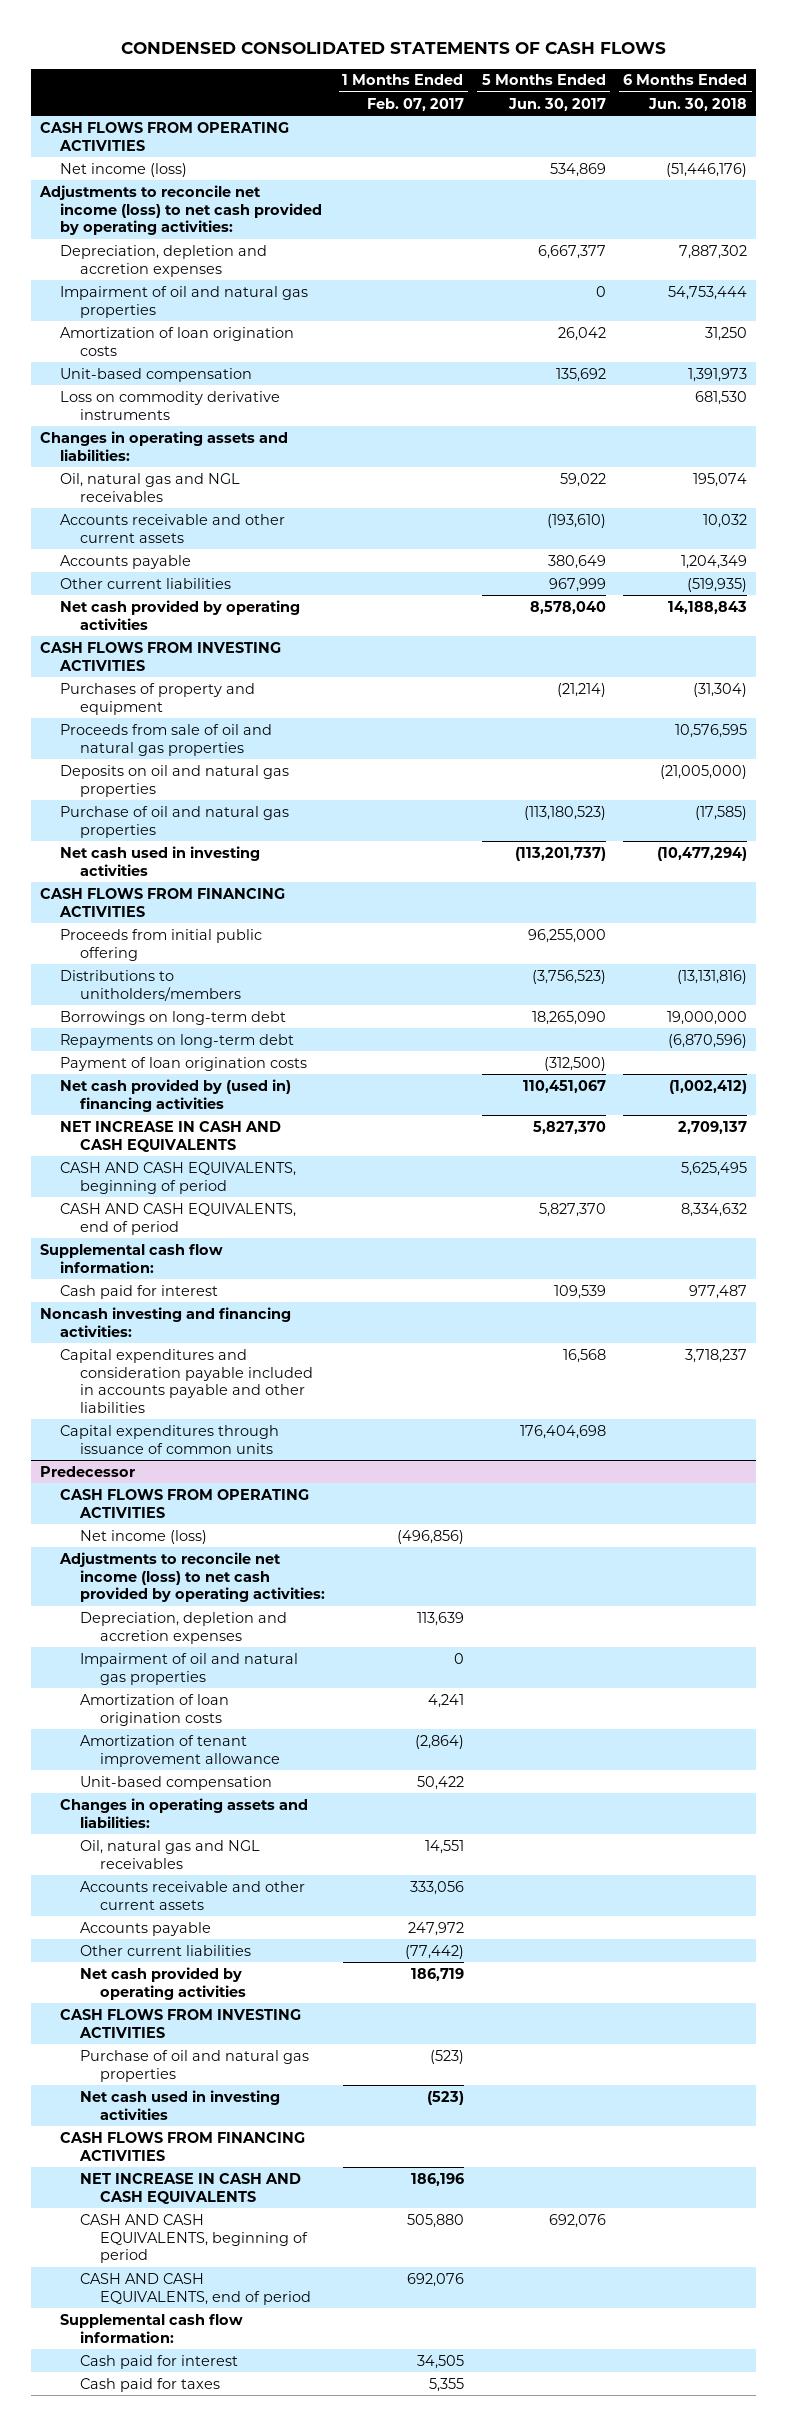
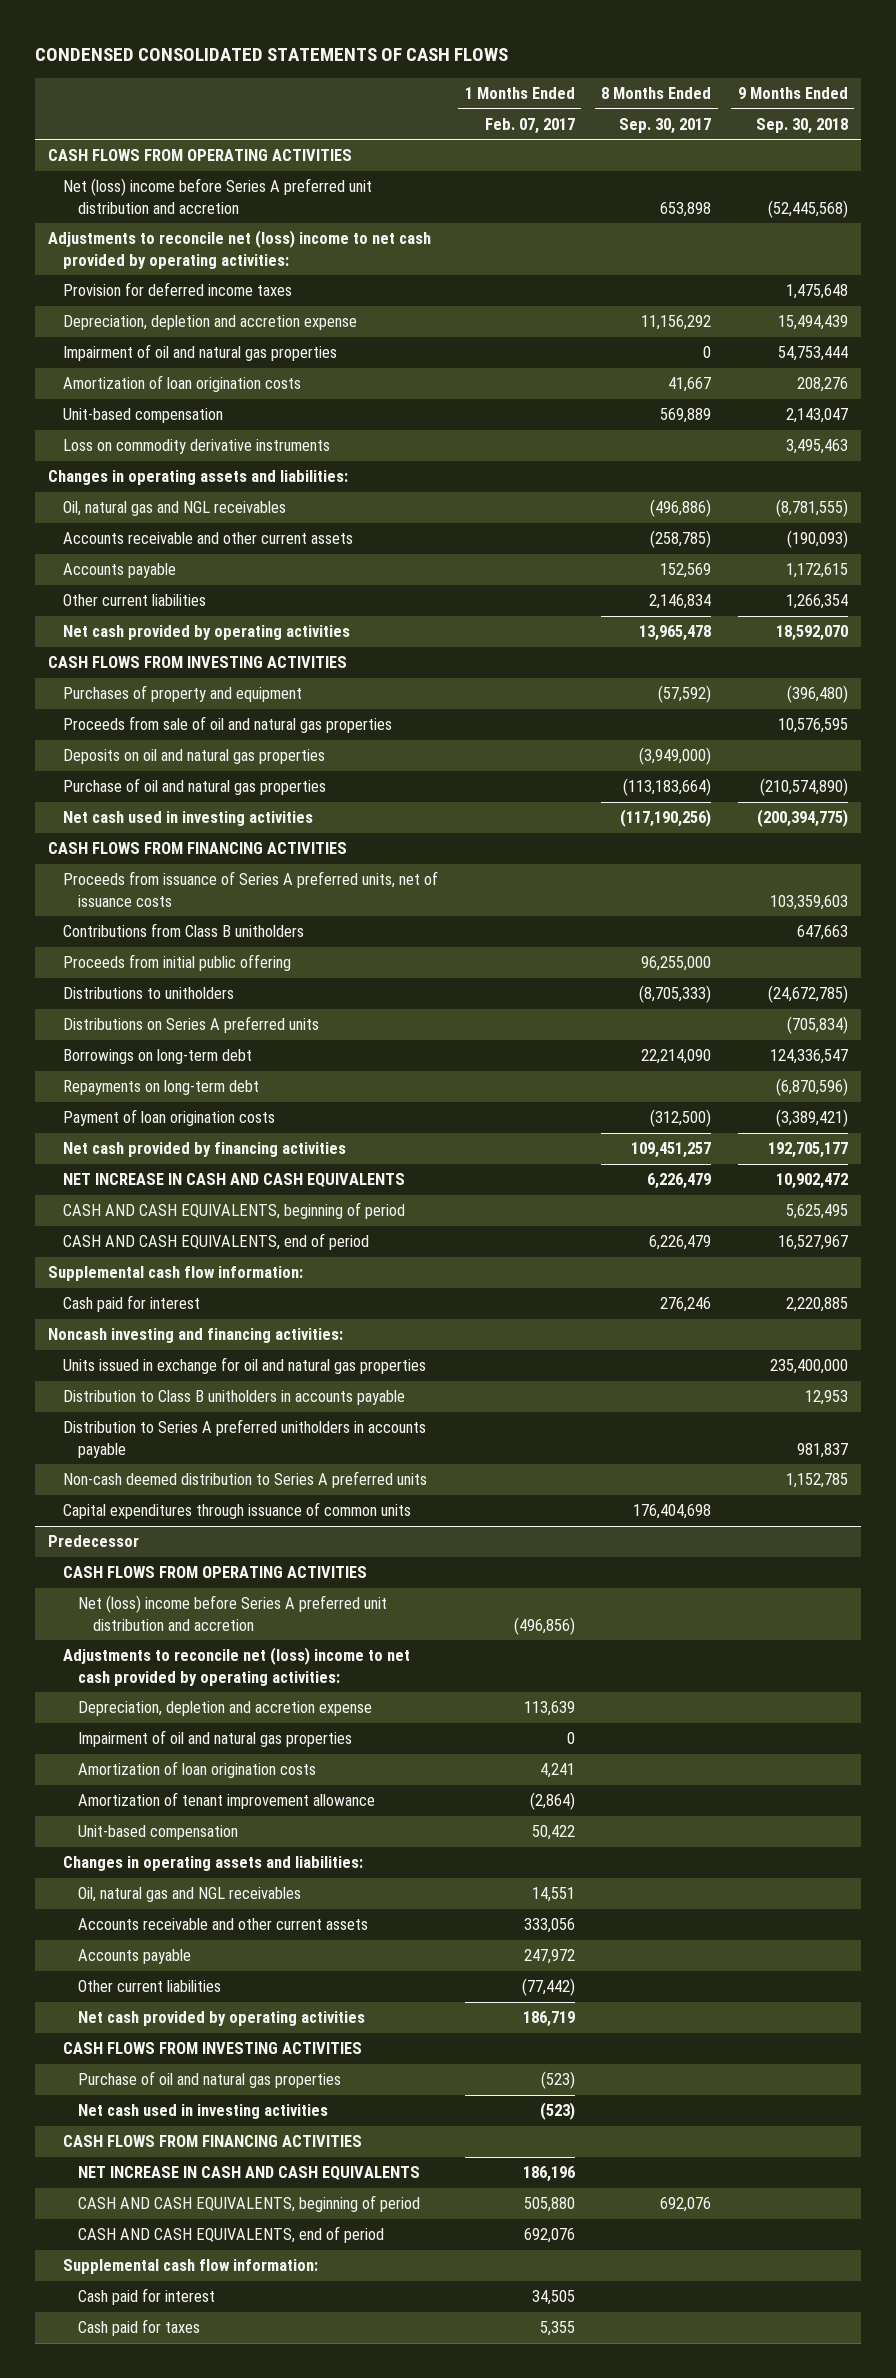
- | 1 Months Ended Feb. 07, 2017 | 5 Months Ended Jun. 30, 2017 | 6 Months Ended Jun. 30, 2018
+ | 1 Months Ended Feb. 07, 2017 | 8 Months Ended Sep. 30, 2017 | 9 Months Ended Sep. 30, 2018
- Net income (loss) | | 534,869 | (51,446,176)
- Adjustments to reconcile net income (loss) to net cash provided by operating activities:
- Depreciation, depletion and accretion expenses | | 6,667,377 | 7,887,302
+ Net (loss) income before Series A preferred unit distribution and accretion | | 653,898 | (52,445,568)
+ Adjustments to reconcile net (loss) income to net cash provided by operating activities:
+ Provision for deferred income taxes | | | 1,475,648
+ Depreciation, depletion and accretion expense | | 11,156,292 | 15,494,439
+ Proceeds from issuance of Series A preferred units, net of issuance costs | | | 103,359,603
+ Contributions from Class B unitholders | | | 647,663
- Distributions to unitholders/members | | (3,756,523) | (13,131,816)
+ Distributions to unitholders | | (8,705,333) | (24,672,785)
+ Distributions on Series A preferred units | | | (705,834)
- Net cash provided by (used in) financing activities | | 110,451,067 | (1,002,412)
+ Net cash provided by financing activities | | 109,451,257 | 192,705,177
- Capital expenditures and consideration payable included in accounts payable and other liabilities | | 16,568 | 3,718,237
+ Units issued in exchange for oil and natural gas properties | | | 235,400,000
+ Distribution to Class B unitholders in accounts payable | | | 12,953
+ Distribution to Series A preferred unitholders in accounts payable | | | 981,837
+ Non-cash deemed distribution to Series A preferred units | | | 1,152,785
@ Predecessor
- Net income (loss) | (496,856) | |
- Adjustments to reconcile net income (loss) to net cash provided by operating activities:
- Depreciation, depletion and accretion expenses | 113,639 | |
+ Net (loss) income before Series A preferred unit distribution and accretion | (496,856) | |
+ Adjustments to reconcile net (loss) income to net cash provided by operating activities:
+ Depreciation, depletion and accretion expense | 113,639 | |

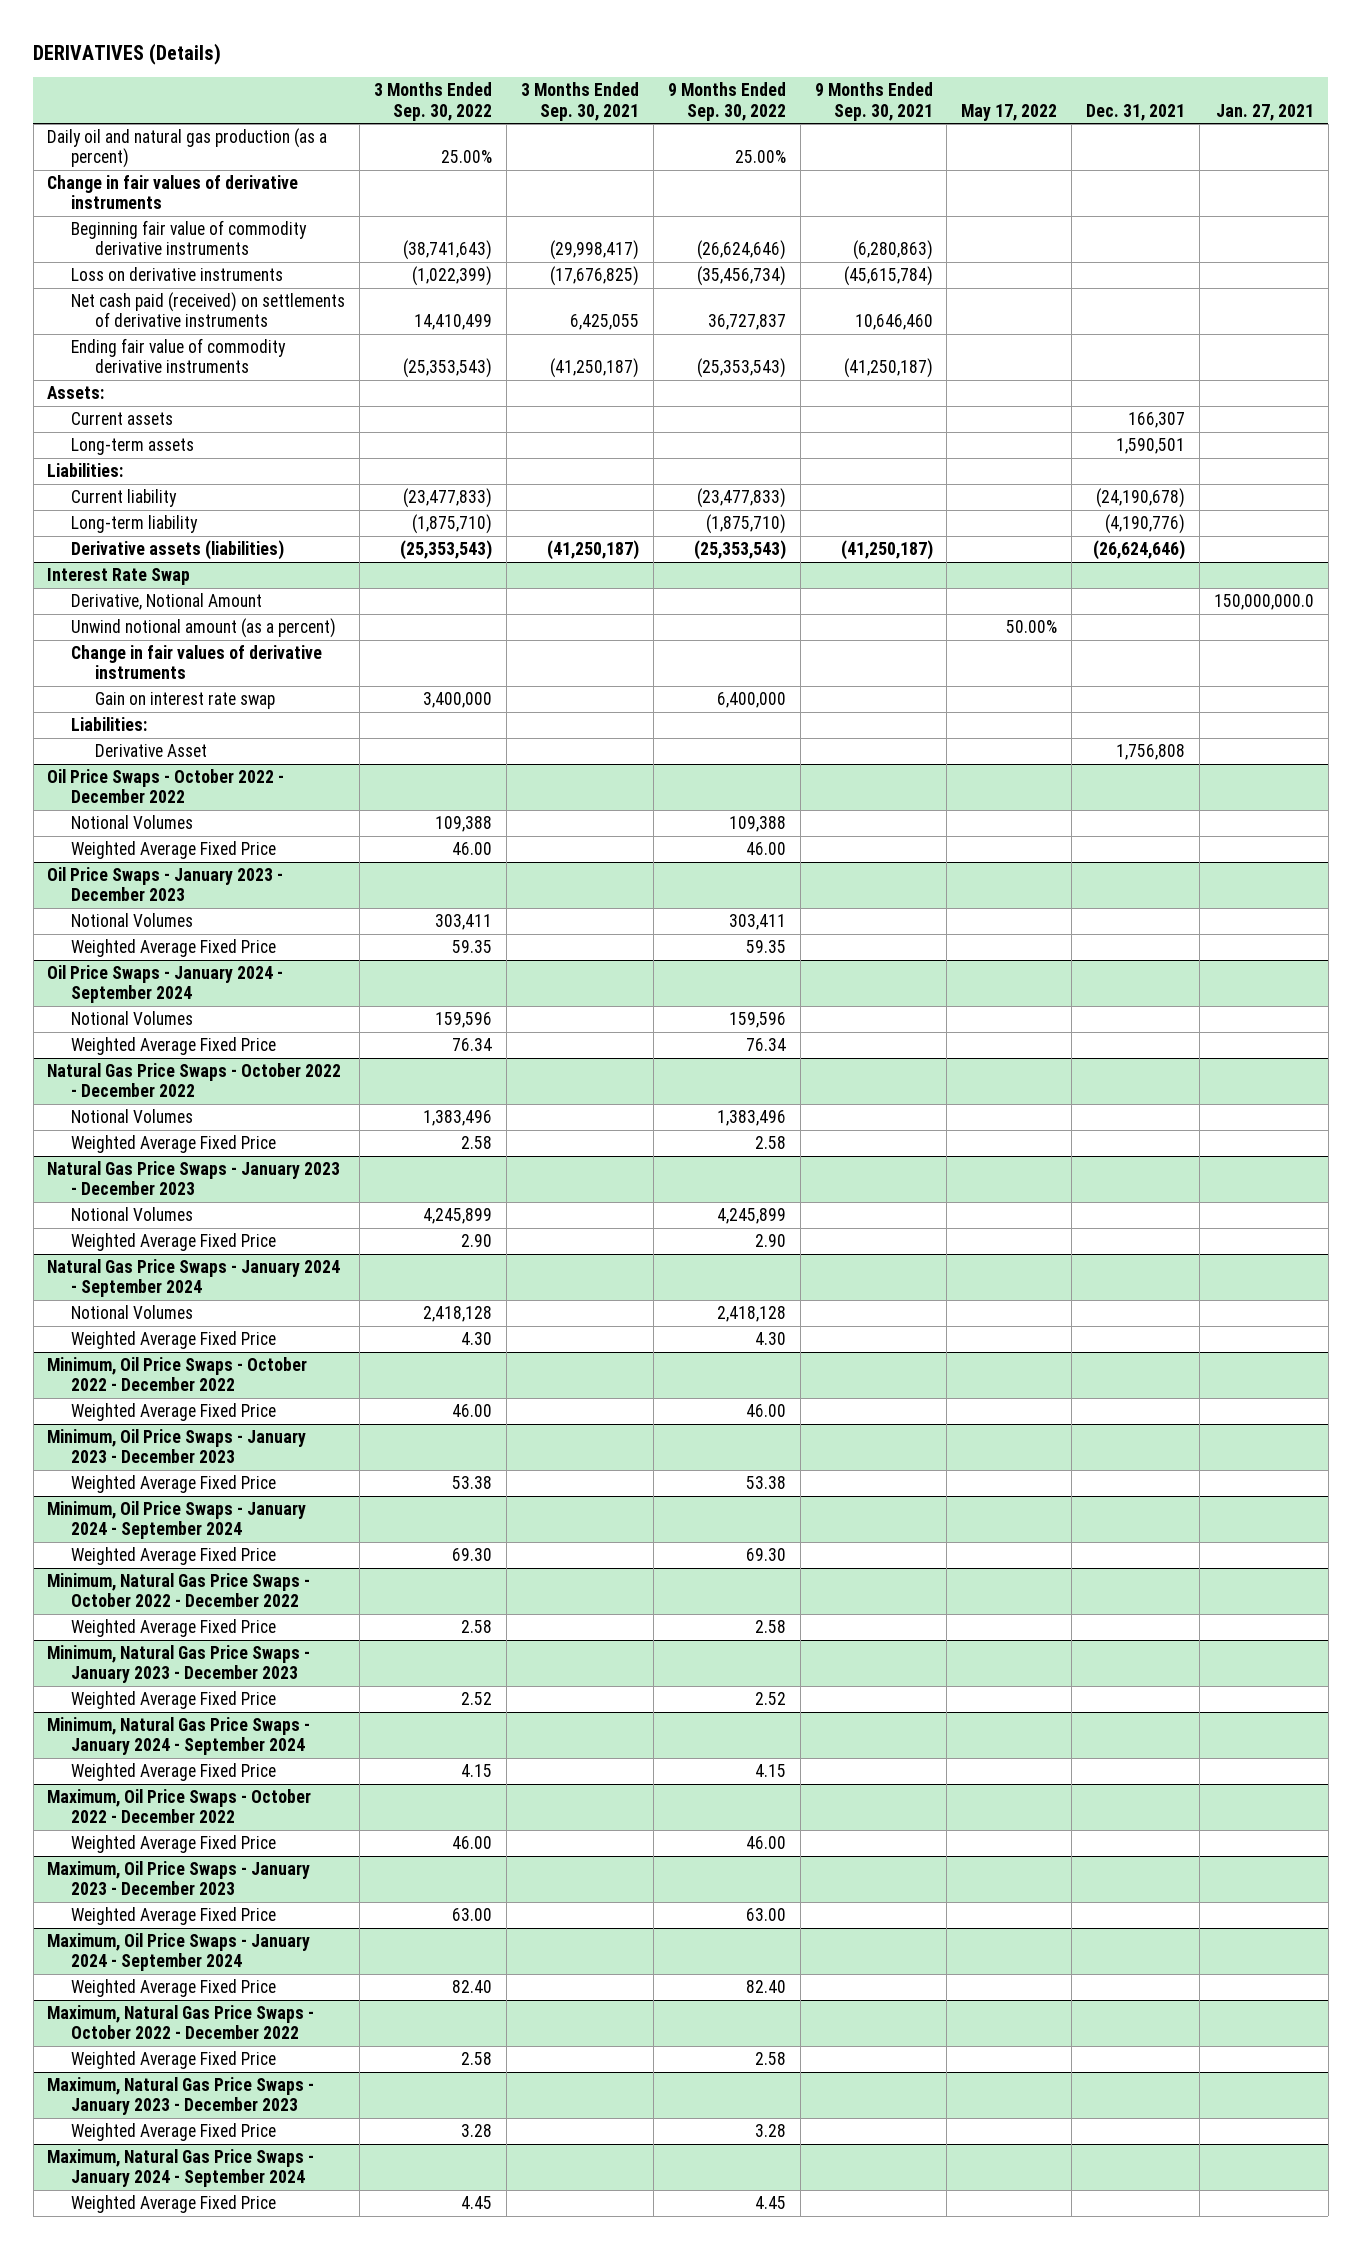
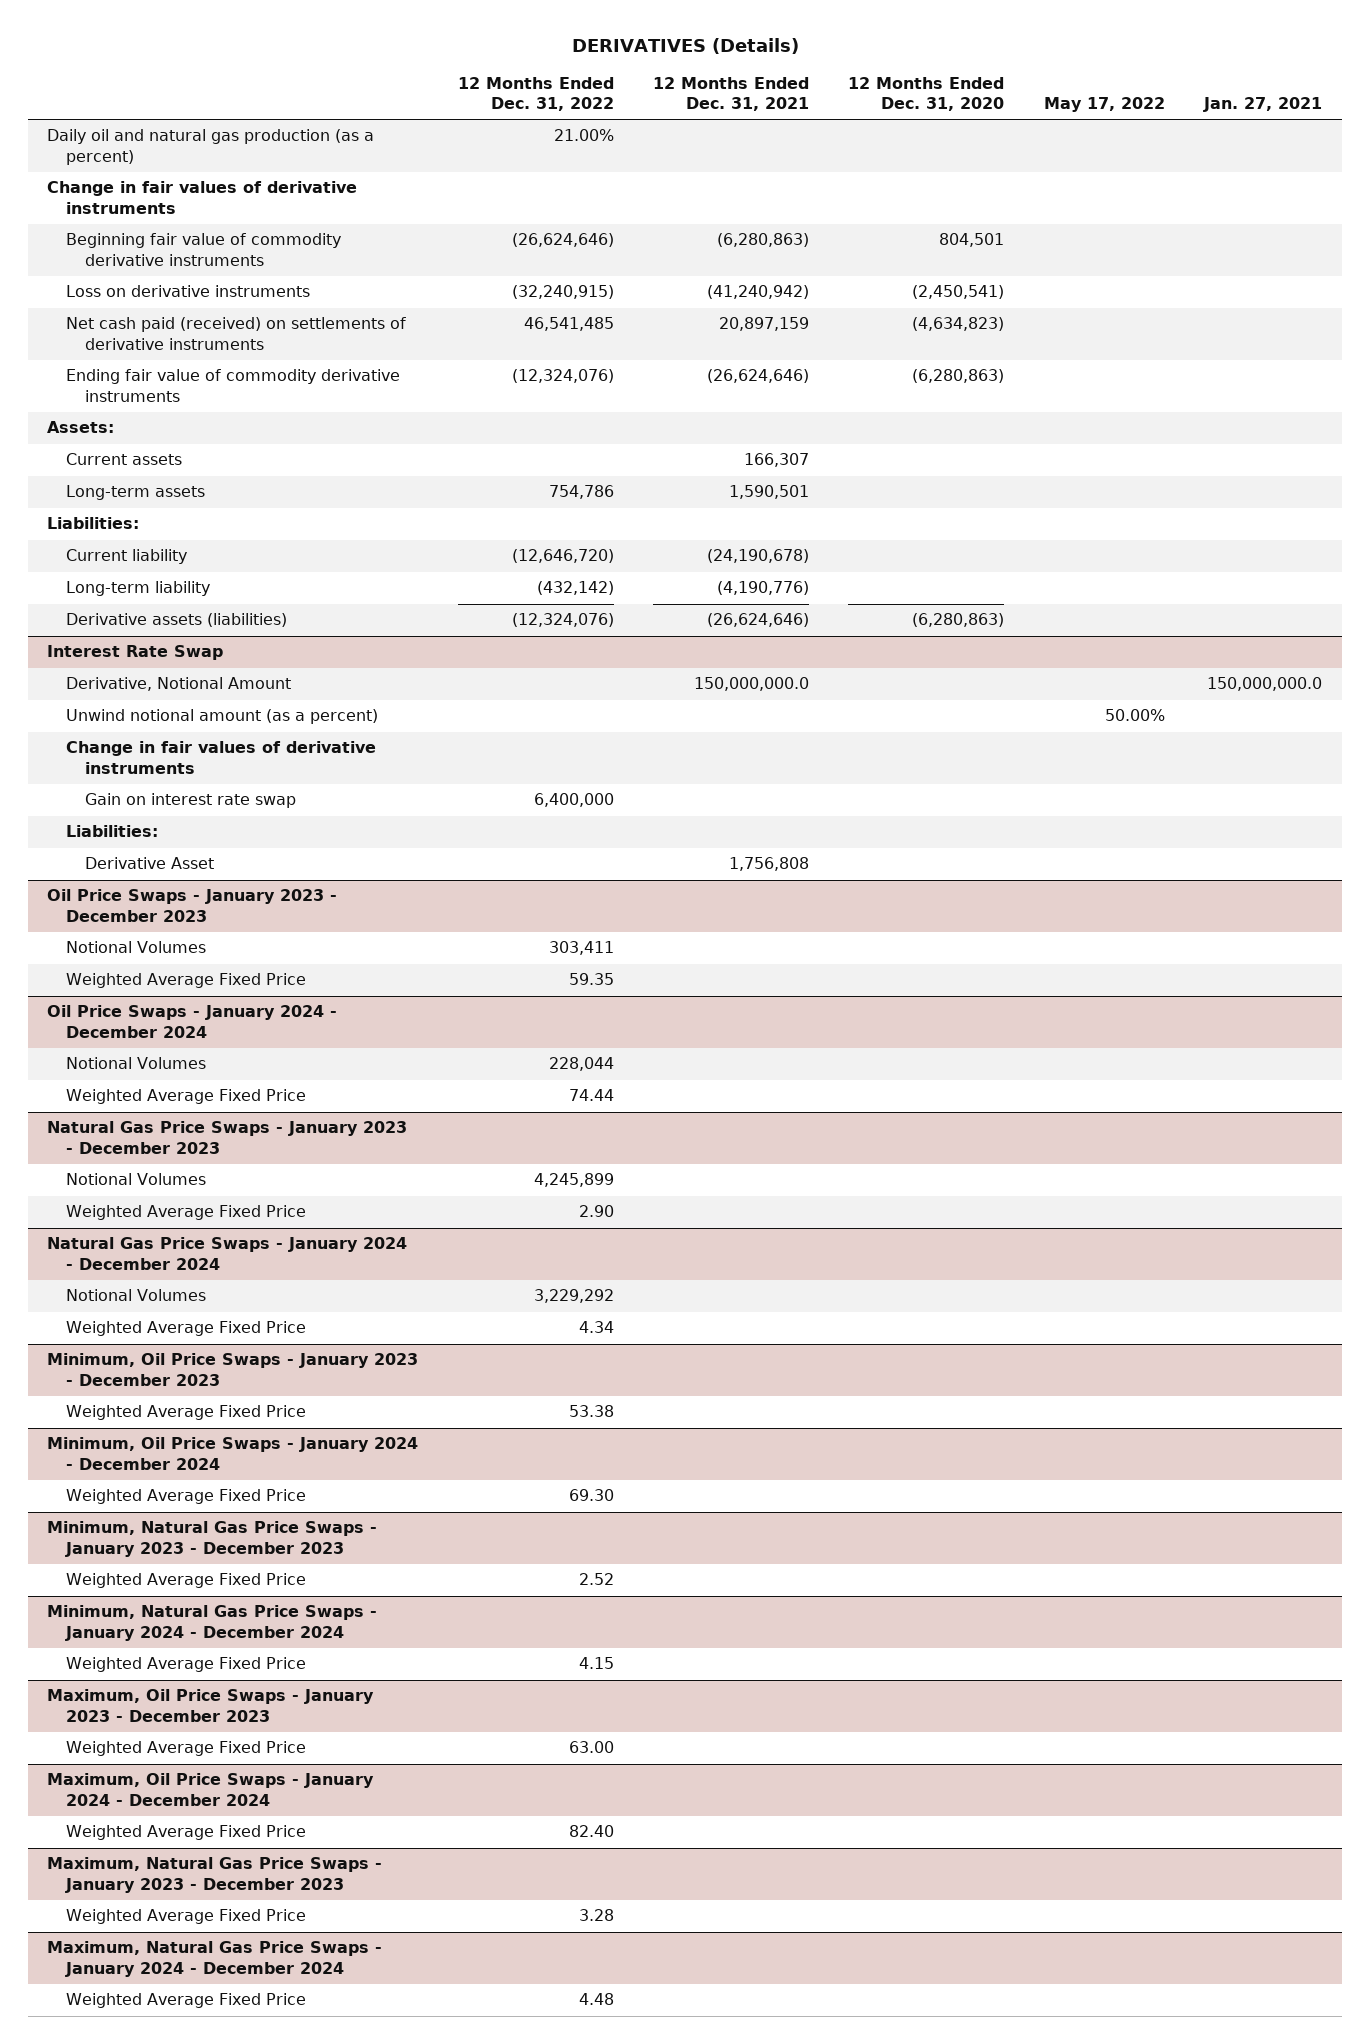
- | 3 Months Ended Sep. 30, 2022 | 3 Months Ended Sep. 30, 2021 | 9 Months Ended Sep. 30, 2022 | 9 Months Ended Sep. 30, 2021 | May 17, 2022 | Dec. 31, 2021 | Jan. 27, 2021
+ | 12 Months Ended Dec. 31, 2022 | 12 Months Ended Dec. 31, 2021 | 12 Months Ended Dec. 31, 2020 | May 17, 2022 | Jan. 27, 2021
- Oil Price Swaps - October 2022 - December 2022
- Notional Volumes | 109,388 | | 109,388 | | | |
- Weighted Average Fixed Price | 46.00 | | 46.00 | | | |
- Oil Price Swaps - January 2024 - September 2024
+ Oil Price Swaps - January 2024 - December 2024
- Natural Gas Price Swaps - October 2022 - December 2022
- Notional Volumes | 1,383,496 | | 1,383,496 | | | |
- Weighted Average Fixed Price | 2.58 | | 2.58 | | | |
- Natural Gas Price Swaps - January 2024 - September 2024
+ Natural Gas Price Swaps - January 2024 - December 2024
- Minimum, Oil Price Swaps - October 2022 - December 2022
- Weighted Average Fixed Price | 46.00 | | 46.00 | | | |
- Minimum, Oil Price Swaps - January 2024 - September 2024
+ Minimum, Oil Price Swaps - January 2024 - December 2024
- Minimum, Natural Gas Price Swaps - October 2022 - December 2022
- Weighted Average Fixed Price | 2.58 | | 2.58 | | | |
- Minimum, Natural Gas Price Swaps - January 2024 - September 2024
+ Minimum, Natural Gas Price Swaps - January 2024 - December 2024
- Maximum, Oil Price Swaps - October 2022 - December 2022
- Weighted Average Fixed Price | 46.00 | | 46.00 | | | |
- Maximum, Oil Price Swaps - January 2024 - September 2024
+ Maximum, Oil Price Swaps - January 2024 - December 2024
- Maximum, Natural Gas Price Swaps - October 2022 - December 2022
- Weighted Average Fixed Price | 2.58 | | 2.58 | | | |
- Maximum, Natural Gas Price Swaps - January 2024 - September 2024
+ Maximum, Natural Gas Price Swaps - January 2024 - December 2024

